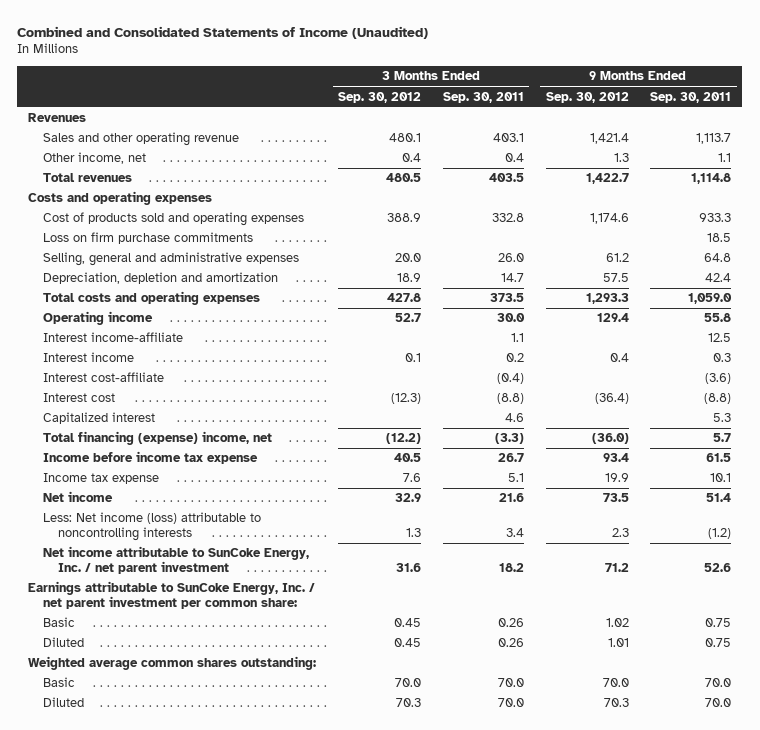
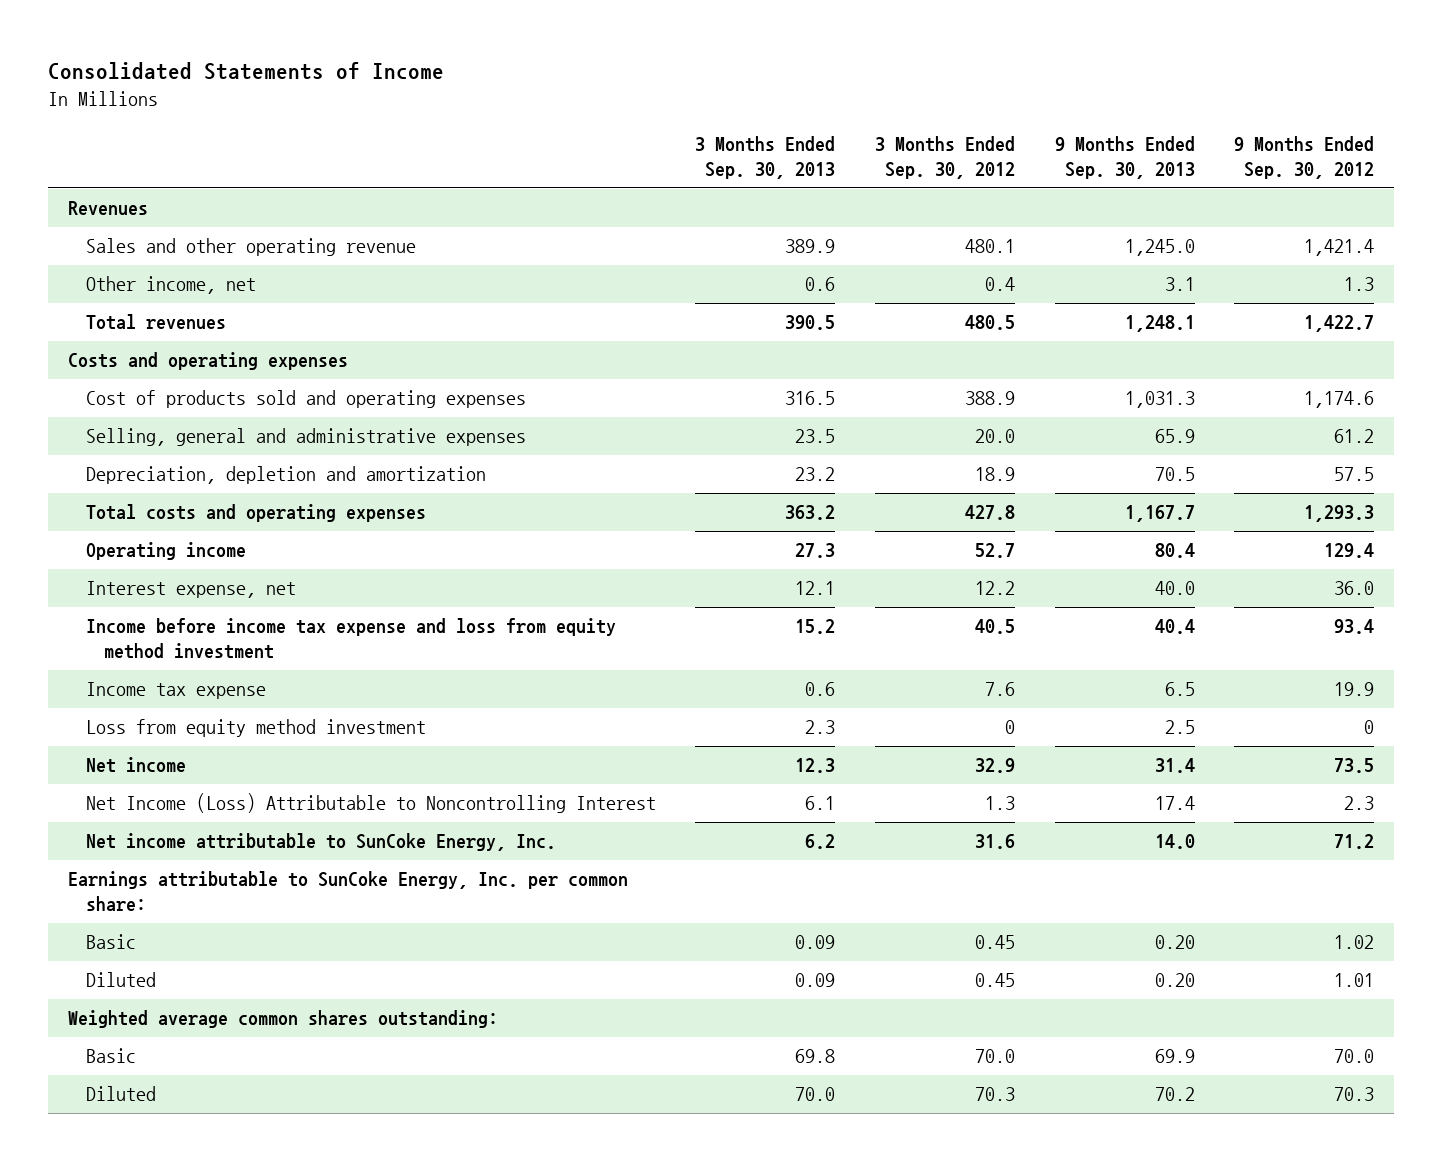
- Combined and Consolidated Statements of Income (Unaudited)
+ Consolidated Statements of Income
- | 3 Months Ended Sep. 30, 2012 | 3 Months Ended Sep. 30, 2011 | 9 Months Ended Sep. 30, 2012 | 9 Months Ended Sep. 30, 2011
+ | 3 Months Ended Sep. 30, 2013 | 3 Months Ended Sep. 30, 2012 | 9 Months Ended Sep. 30, 2013 | 9 Months Ended Sep. 30, 2012
- Loss on firm purchase commitments | | | | 18.5
- Interest income-affiliate | | 1.1 | | 12.5
- Interest income | 0.1 | 0.2 | 0.4 | 0.3
- Interest cost-affiliate | | (0.4) | | (3.6)
- Interest cost | (12.3) | (8.8) | (36.4) | (8.8)
- Capitalized interest | | 4.6 | | 5.3
- Total financing (expense) income, net | (12.2) | (3.3) | (36.0) | 5.7
- Income before income tax expense | 40.5 | 26.7 | 93.4 | 61.5
+ Interest expense, net | 12.1 | 12.2 | 40.0 | 36.0
+ Income before income tax expense and loss from equity method investment | 15.2 | 40.5 | 40.4 | 93.4
+ Loss from equity method investment | 2.3 | 0 | 2.5 | 0
- Less: Net income (loss) attributable to noncontrolling interests | 1.3 | 3.4 | 2.3 | (1.2)
- Net income attributable to SunCoke Energy, Inc. / net parent investment | 31.6 | 18.2 | 71.2 | 52.6
- Earnings attributable to SunCoke Energy, Inc. / net parent investment per common share:
+ Net Income (Loss) Attributable to Noncontrolling Interest | 6.1 | 1.3 | 17.4 | 2.3
+ Net income attributable to SunCoke Energy, Inc. | 6.2 | 31.6 | 14.0 | 71.2
+ Earnings attributable to SunCoke Energy, Inc. per common share:

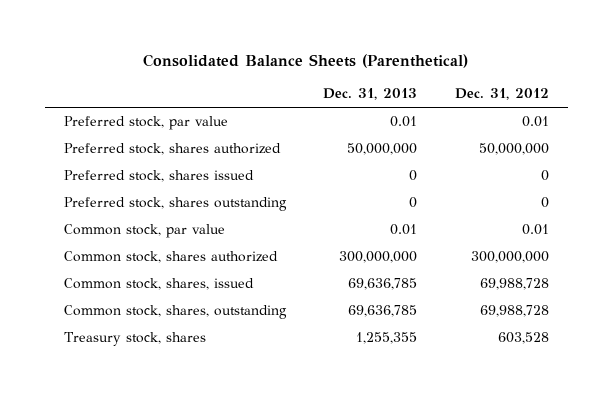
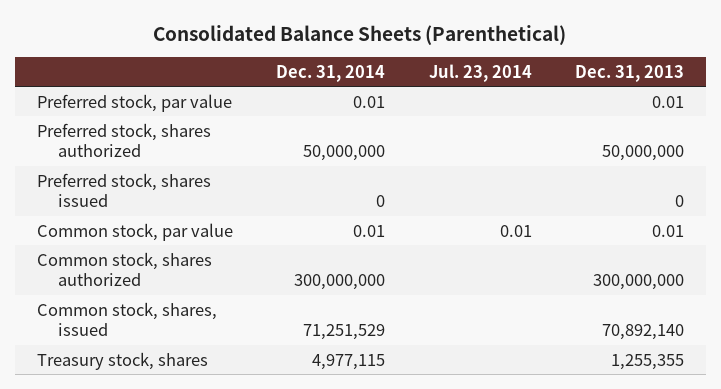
- | Dec. 31, 2013 | Dec. 31, 2012
+ | Dec. 31, 2014 | Jul. 23, 2014 | Dec. 31, 2013
- Preferred stock, shares outstanding | 0 | 0
- Common stock, shares, issued | 69,636,785 | 69,988,728
- Common stock, shares, outstanding | 69,636,785 | 69,988,728
+ Common stock, shares, issued | 71,251,529 | | 70,892,140

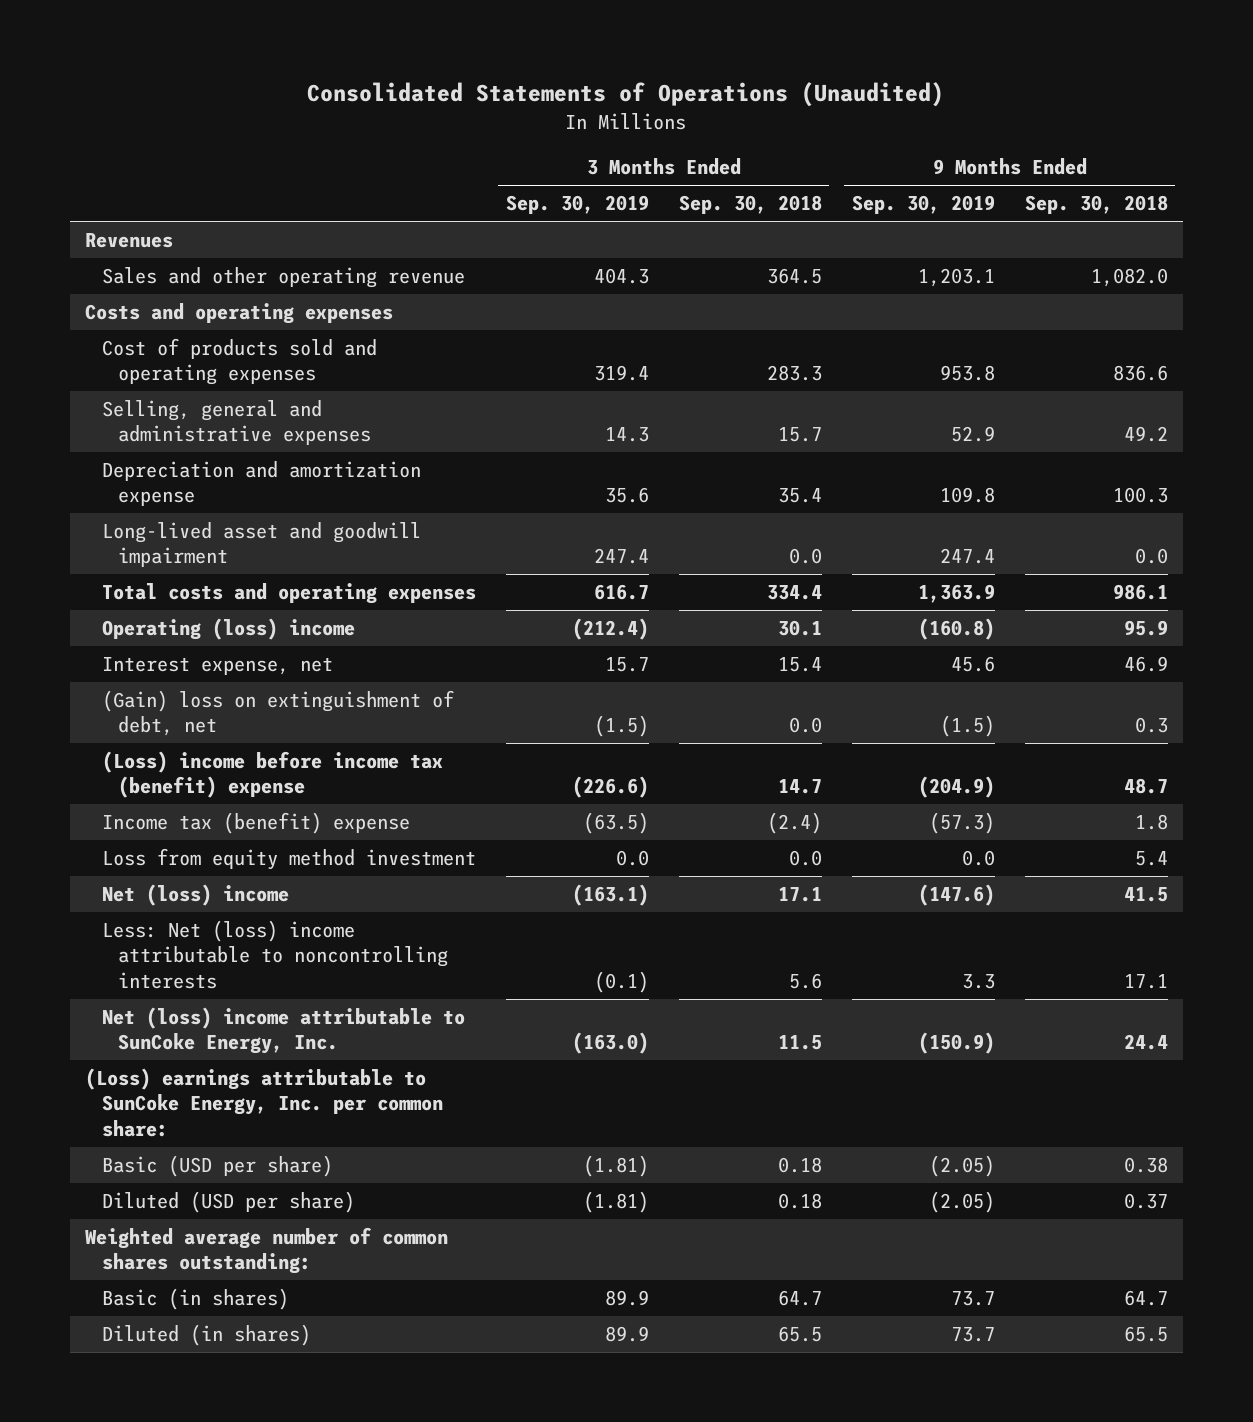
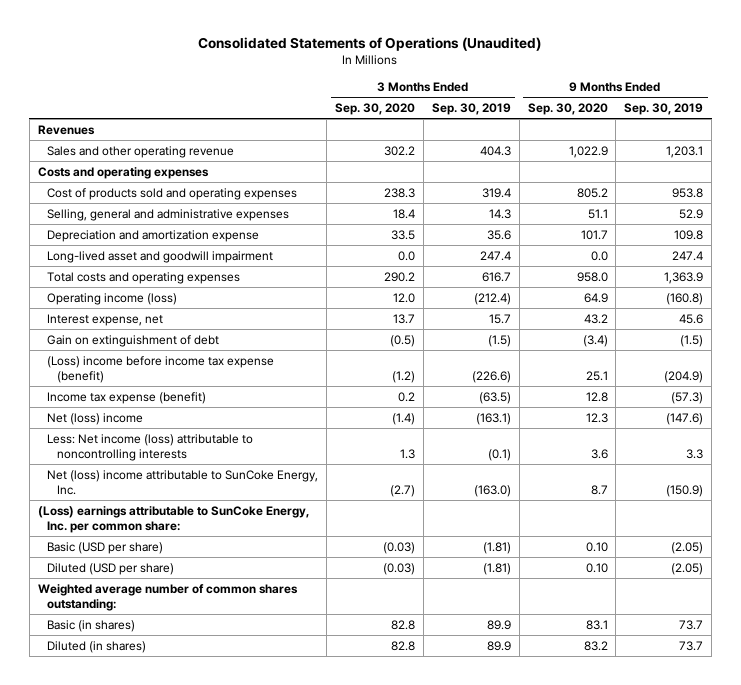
- | 3 Months Ended Sep. 30, 2019 | 3 Months Ended Sep. 30, 2018 | 9 Months Ended Sep. 30, 2019 | 9 Months Ended Sep. 30, 2018
+ | 3 Months Ended Sep. 30, 2020 | 3 Months Ended Sep. 30, 2019 | 9 Months Ended Sep. 30, 2020 | 9 Months Ended Sep. 30, 2019
- Operating (loss) income | (212.4) | 30.1 | (160.8) | 95.9
+ Operating income (loss) | 12.0 | (212.4) | 64.9 | (160.8)
- (Gain) loss on extinguishment of debt, net | (1.5) | 0.0 | (1.5) | 0.3
- (Loss) income before income tax (benefit) expense | (226.6) | 14.7 | (204.9) | 48.7
- Income tax (benefit) expense | (63.5) | (2.4) | (57.3) | 1.8
- Loss from equity method investment | 0.0 | 0.0 | 0.0 | 5.4
+ Gain on extinguishment of debt | (0.5) | (1.5) | (3.4) | (1.5)
+ (Loss) income before income tax expense (benefit) | (1.2) | (226.6) | 25.1 | (204.9)
+ Income tax expense (benefit) | 0.2 | (63.5) | 12.8 | (57.3)
- Less: Net (loss) income attributable to noncontrolling interests | (0.1) | 5.6 | 3.3 | 17.1
+ Less: Net income (loss) attributable to noncontrolling interests | 1.3 | (0.1) | 3.6 | 3.3

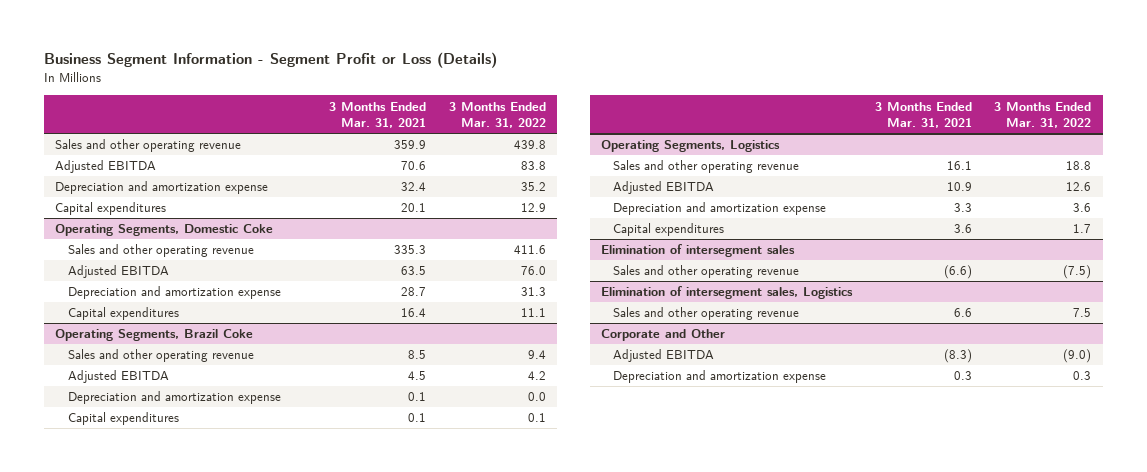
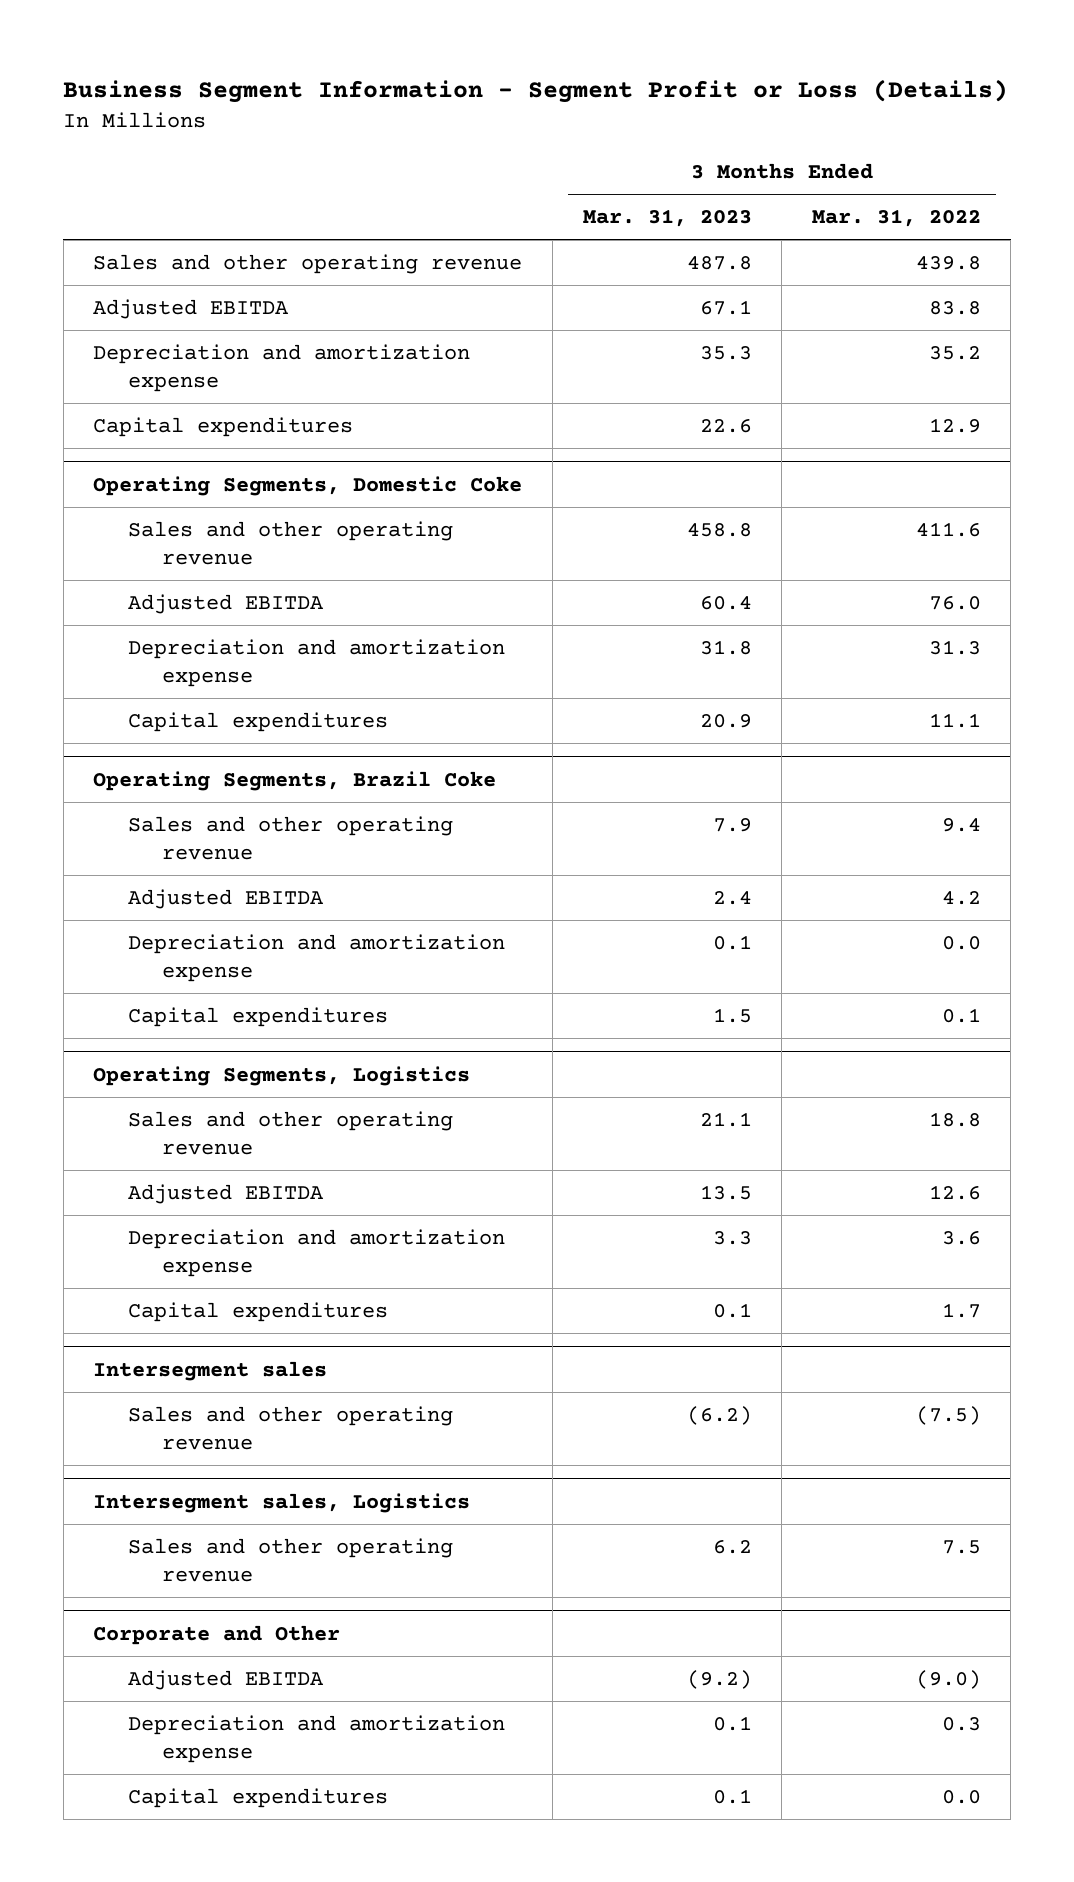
- | 3 Months Ended Mar. 31, 2021 | 3 Months Ended Mar. 31, 2022
+ | 3 Months Ended Mar. 31, 2023 | 3 Months Ended Mar. 31, 2022
- Elimination of intersegment sales
+ Intersegment sales
- Elimination of intersegment sales, Logistics
+ Intersegment sales, Logistics
@ Corporate and Other
+ Capital expenditures | 0.1 | 0.0

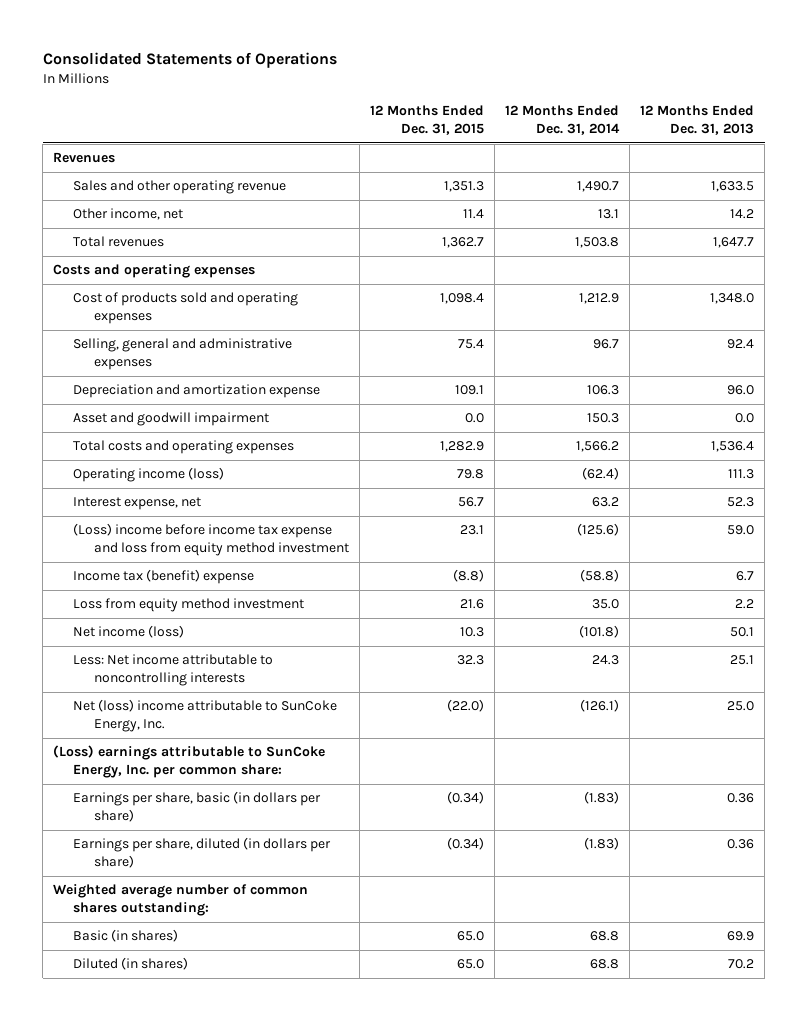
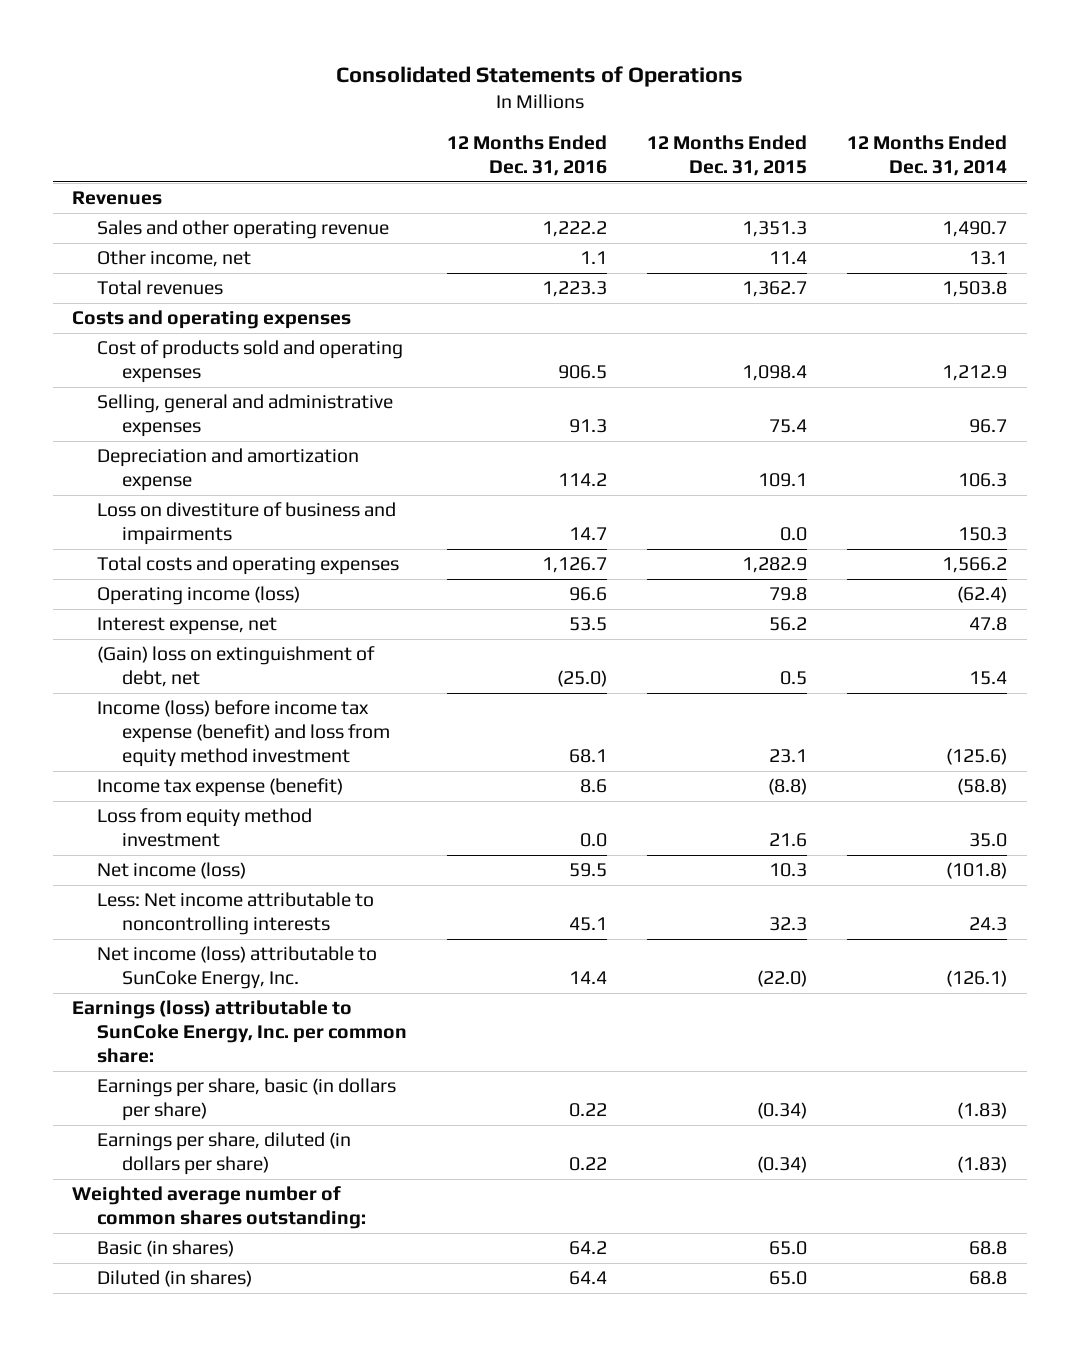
- | 12 Months Ended Dec. 31, 2015 | 12 Months Ended Dec. 31, 2014 | 12 Months Ended Dec. 31, 2013
+ | 12 Months Ended Dec. 31, 2016 | 12 Months Ended Dec. 31, 2015 | 12 Months Ended Dec. 31, 2014
- Asset and goodwill impairment | 0.0 | 150.3 | 0.0
+ Loss on divestiture of business and impairments | 14.7 | 0.0 | 150.3
- Interest expense, net | 56.7 | 63.2 | 52.3
- (Loss) income before income tax expense and loss from equity method investment | 23.1 | (125.6) | 59.0
- Income tax (benefit) expense | (8.8) | (58.8) | 6.7
+ Interest expense, net | 53.5 | 56.2 | 47.8
+ (Gain) loss on extinguishment of debt, net | (25.0) | 0.5 | 15.4
+ Income (loss) before income tax expense (benefit) and loss from equity method investment | 68.1 | 23.1 | (125.6)
+ Income tax expense (benefit) | 8.6 | (8.8) | (58.8)
- Net (loss) income attributable to SunCoke Energy, Inc. | (22.0) | (126.1) | 25.0
- (Loss) earnings attributable to SunCoke Energy, Inc. per common share:
+ Net income (loss) attributable to SunCoke Energy, Inc. | 14.4 | (22.0) | (126.1)
+ Earnings (loss) attributable to SunCoke Energy, Inc. per common share:

